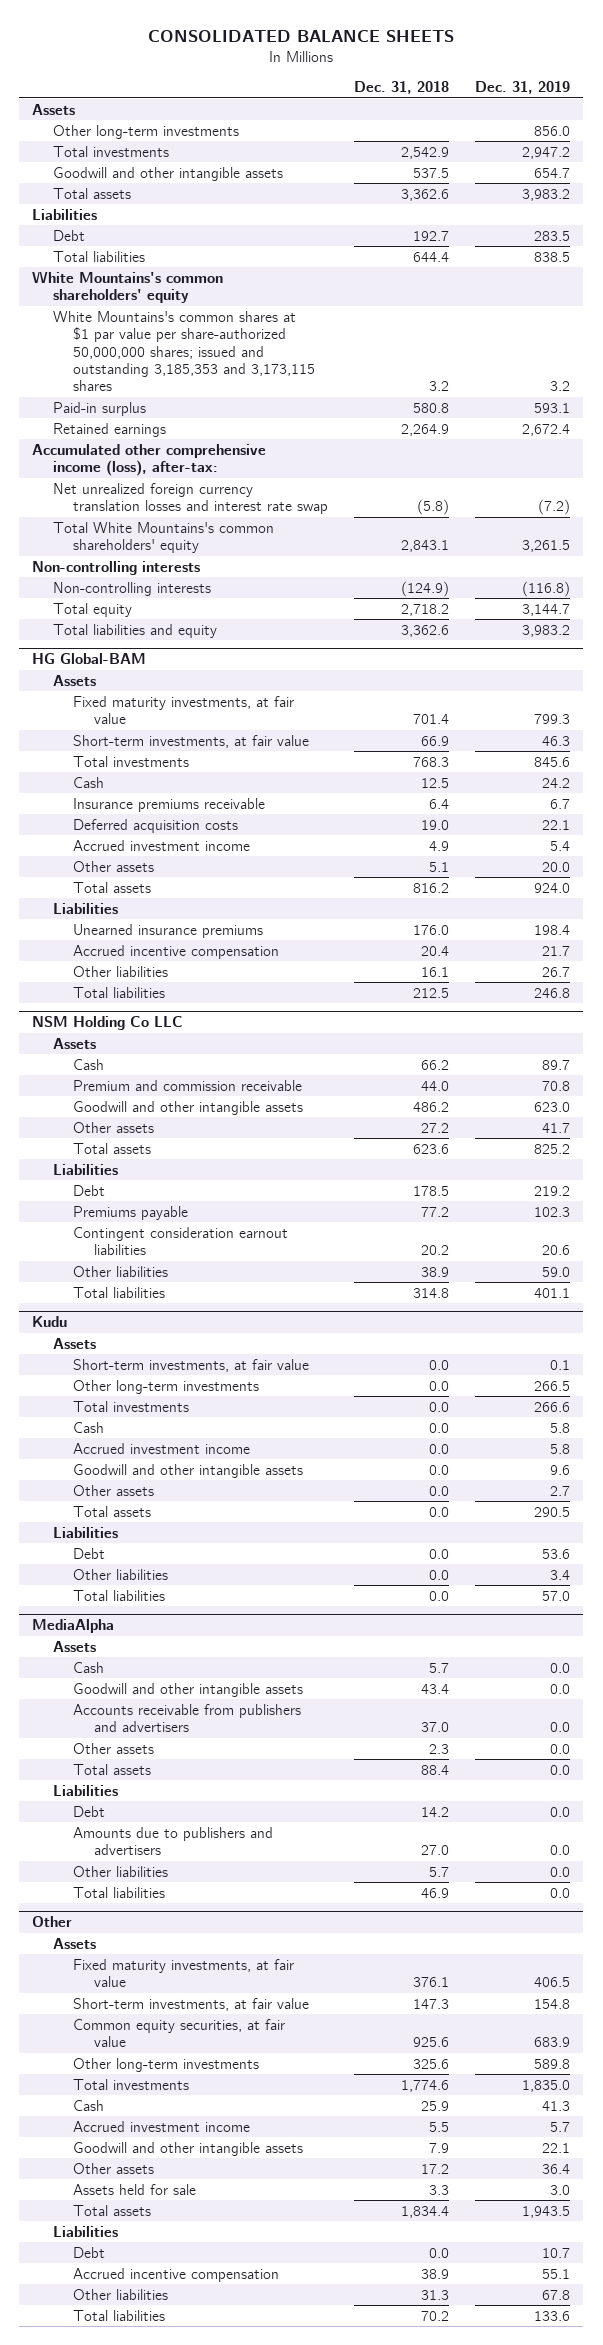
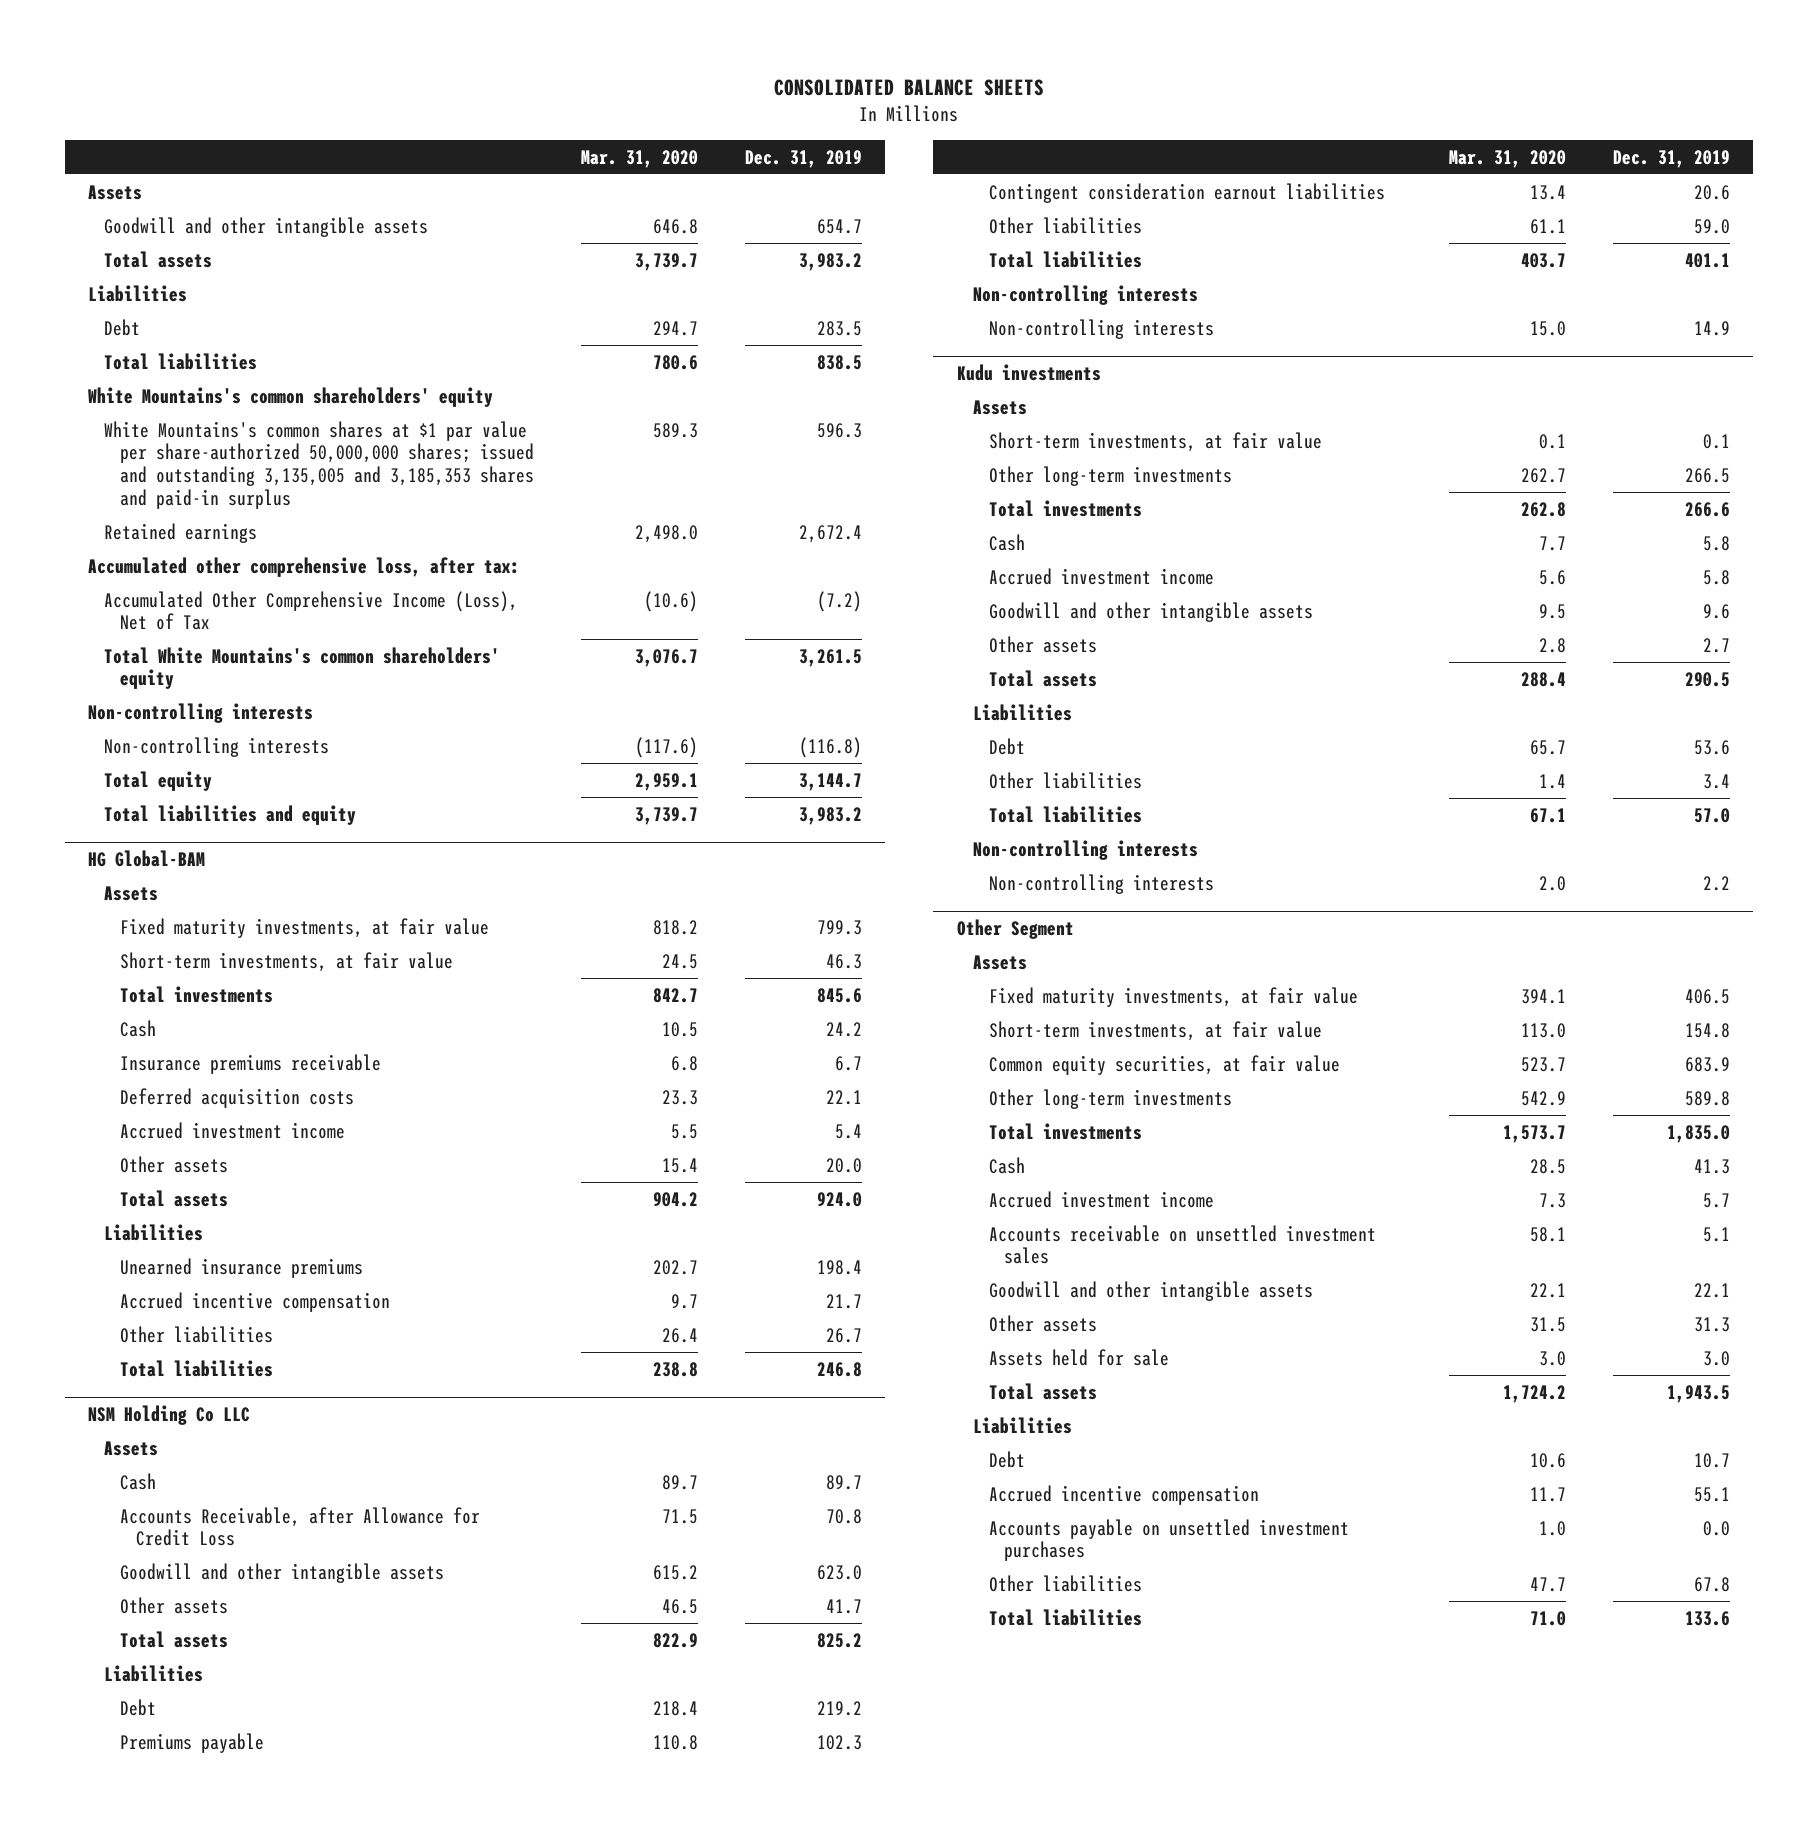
- | Dec. 31, 2018 | Dec. 31, 2019
+ | Mar. 31, 2020 | Dec. 31, 2019
- Other long-term investments | | 856.0
- Total investments | 2,542.9 | 2,947.2
- White Mountains's common shares at $1 par value per share-authorized 50,000,000 shares; issued and outstanding 3,185,353 and 3,173,115 shares | 3.2 | 3.2
- Paid-in surplus | 580.8 | 593.1
+ White Mountains's common shares at $1 par value per share-authorized 50,000,000 shares; issued and outstanding 3,135,005 and 3,185,353 shares and paid-in surplus | 589.3 | 596.3
- Accumulated other comprehensive income (loss), after-tax:
- Net unrealized foreign currency translation losses and interest rate swap | (5.8) | (7.2)
+ Accumulated other comprehensive loss, after tax:
+ Accumulated Other Comprehensive Income (Loss), Net of Tax | (10.6) | (7.2)
@ NSM Holding Co LLC
- Premium and commission receivable | 44.0 | 70.8
+ Accounts Receivable, after Allowance for Credit Loss | 71.5 | 70.8
- Kudu
@ NSM Holding Co LLC
+ Non-controlling interests
+ Non-controlling interests | 15.0 | 14.9
+ Kudu investments
- MediaAlpha
- Assets
- Cash | 5.7 | 0.0
- Goodwill and other intangible assets | 43.4 | 0.0
- Accounts receivable from publishers and advertisers | 37.0 | 0.0
- Other assets | 2.3 | 0.0
- Total assets | 88.4 | 0.0
- Liabilities
- Debt | 14.2 | 0.0
- Amounts due to publishers and advertisers | 27.0 | 0.0
- Other liabilities | 5.7 | 0.0
- Total liabilities | 46.9 | 0.0
- Other
+ Non-controlling interests
+ Non-controlling interests | 2.0 | 2.2
+ Other Segment
+ Accounts receivable on unsettled investment sales | 58.1 | 5.1
- Other assets | 17.2 | 36.4
+ Other assets | 31.5 | 31.3
+ Accounts payable on unsettled investment purchases | 1.0 | 0.0

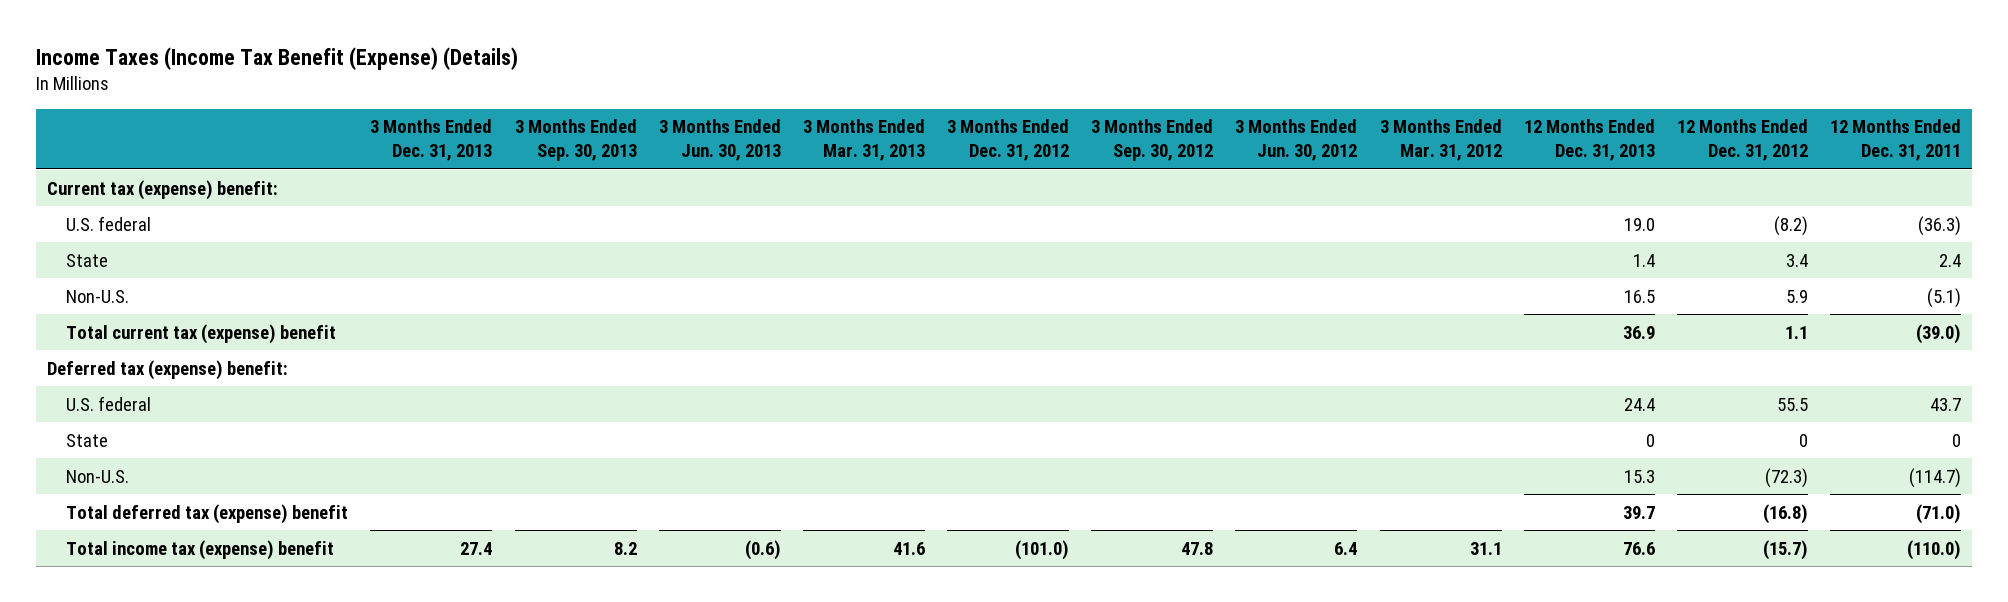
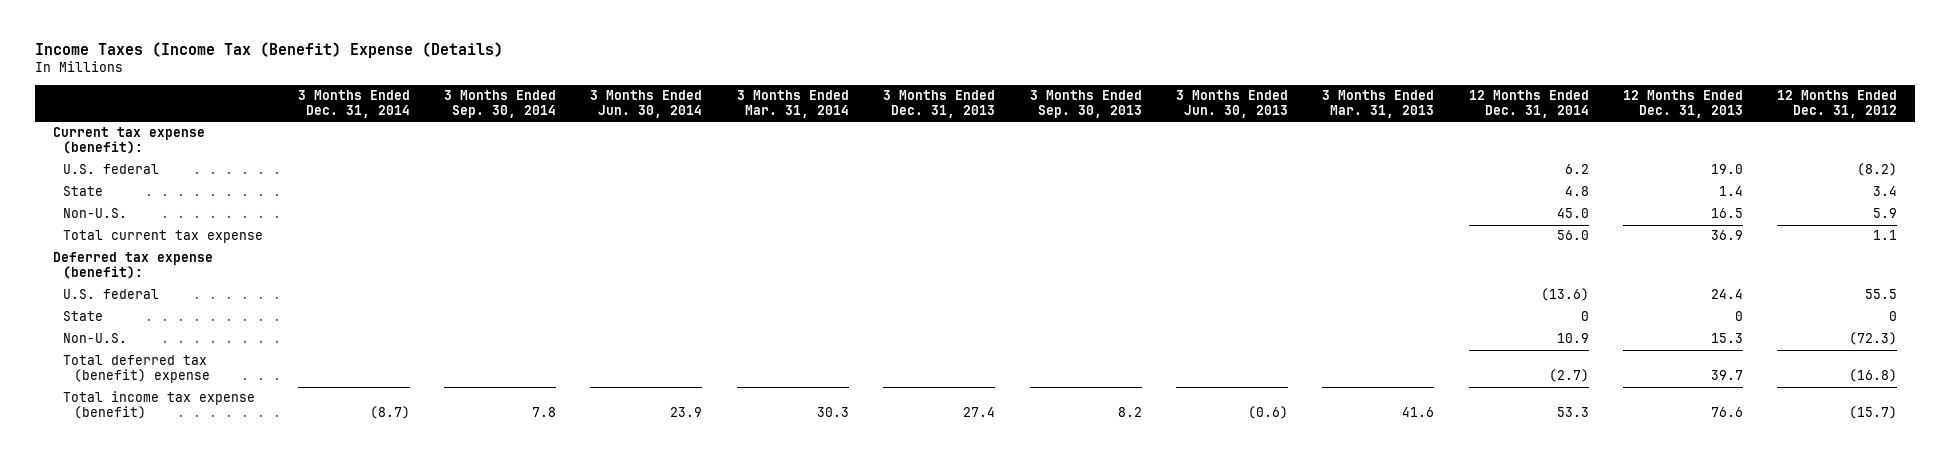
- Income Taxes (Income Tax Benefit (Expense) (Details)
+ Income Taxes (Income Tax (Benefit) Expense (Details)
- | 3 Months Ended Dec. 31, 2013 | 3 Months Ended Sep. 30, 2013 | 3 Months Ended Jun. 30, 2013 | 3 Months Ended Mar. 31, 2013 | 3 Months Ended Dec. 31, 2012 | 3 Months Ended Sep. 30, 2012 | 3 Months Ended Jun. 30, 2012 | 3 Months Ended Mar. 31, 2012 | 12 Months Ended Dec. 31, 2013 | 12 Months Ended Dec. 31, 2012 | 12 Months Ended Dec. 31, 2011
+ | 3 Months Ended Dec. 31, 2014 | 3 Months Ended Sep. 30, 2014 | 3 Months Ended Jun. 30, 2014 | 3 Months Ended Mar. 31, 2014 | 3 Months Ended Dec. 31, 2013 | 3 Months Ended Sep. 30, 2013 | 3 Months Ended Jun. 30, 2013 | 3 Months Ended Mar. 31, 2013 | 12 Months Ended Dec. 31, 2014 | 12 Months Ended Dec. 31, 2013 | 12 Months Ended Dec. 31, 2012
- Current tax (expense) benefit:
+ Current tax expense (benefit):
- Total current tax (expense) benefit | | | | | | | | | 36.9 | 1.1 | (39.0)
- Deferred tax (expense) benefit:
+ Total current tax expense | | | | | | | | | 56.0 | 36.9 | 1.1
+ Deferred tax expense (benefit):
- Total deferred tax (expense) benefit | | | | | | | | | 39.7 | (16.8) | (71.0)
- Total income tax (expense) benefit | 27.4 | 8.2 | (0.6) | 41.6 | (101.0) | 47.8 | 6.4 | 31.1 | 76.6 | (15.7) | (110.0)
+ Total deferred tax (benefit) expense | | | | | | | | | (2.7) | 39.7 | (16.8)
+ Total income tax expense (benefit) | (8.7) | 7.8 | 23.9 | 30.3 | 27.4 | 8.2 | (0.6) | 41.6 | 53.3 | 76.6 | (15.7)

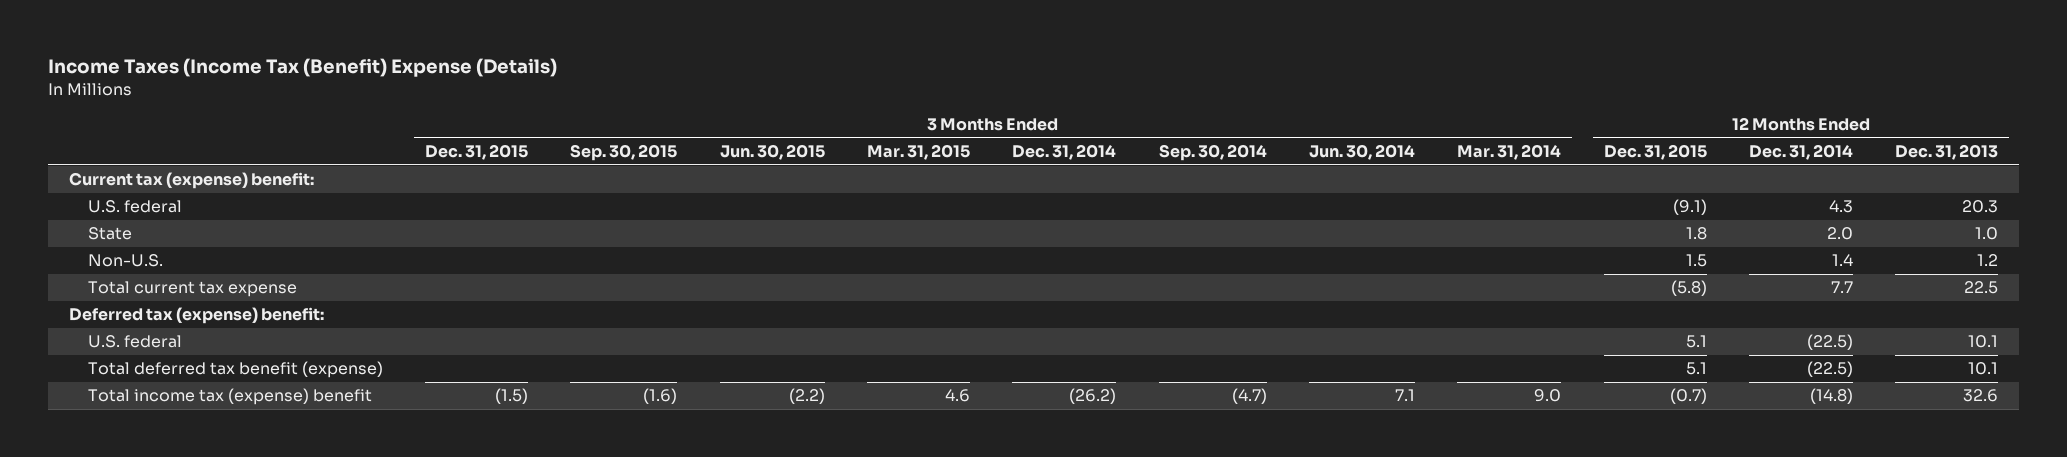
- | 3 Months Ended Dec. 31, 2014 | 3 Months Ended Sep. 30, 2014 | 3 Months Ended Jun. 30, 2014 | 3 Months Ended Mar. 31, 2014 | 3 Months Ended Dec. 31, 2013 | 3 Months Ended Sep. 30, 2013 | 3 Months Ended Jun. 30, 2013 | 3 Months Ended Mar. 31, 2013 | 12 Months Ended Dec. 31, 2014 | 12 Months Ended Dec. 31, 2013 | 12 Months Ended Dec. 31, 2012
+ | 3 Months Ended Dec. 31, 2015 | 3 Months Ended Sep. 30, 2015 | 3 Months Ended Jun. 30, 2015 | 3 Months Ended Mar. 31, 2015 | 3 Months Ended Dec. 31, 2014 | 3 Months Ended Sep. 30, 2014 | 3 Months Ended Jun. 30, 2014 | 3 Months Ended Mar. 31, 2014 | 12 Months Ended Dec. 31, 2015 | 12 Months Ended Dec. 31, 2014 | 12 Months Ended Dec. 31, 2013
- Current tax expense (benefit):
- U.S. federal | | | | | | | | | 6.2 | 19.0 | (8.2)
- State | | | | | | | | | 4.8 | 1.4 | 3.4
- Non-U.S. | | | | | | | | | 45.0 | 16.5 | 5.9
- Total current tax expense | | | | | | | | | 56.0 | 36.9 | 1.1
- Deferred tax expense (benefit):
- U.S. federal | | | | | | | | | (13.6) | 24.4 | 55.5
- State | | | | | | | | | 0 | 0 | 0
- Non-U.S. | | | | | | | | | 10.9 | 15.3 | (72.3)
- Total deferred tax (benefit) expense | | | | | | | | | (2.7) | 39.7 | (16.8)
- Total income tax expense (benefit) | (8.7) | 7.8 | 23.9 | 30.3 | 27.4 | 8.2 | (0.6) | 41.6 | 53.3 | 76.6 | (15.7)
+ Current tax (expense) benefit:
+ U.S. federal | | | | | | | | | (9.1) | 4.3 | 20.3
+ State | | | | | | | | | 1.8 | 2.0 | 1.0
+ Non-U.S. | | | | | | | | | 1.5 | 1.4 | 1.2
+ Total current tax expense | | | | | | | | | (5.8) | 7.7 | 22.5
+ Deferred tax (expense) benefit:
+ U.S. federal | | | | | | | | | 5.1 | (22.5) | 10.1
+ Total deferred tax benefit (expense) | | | | | | | | | 5.1 | (22.5) | 10.1
+ Total income tax (expense) benefit | (1.5) | (1.6) | (2.2) | 4.6 | (26.2) | (4.7) | 7.1 | 9.0 | (0.7) | (14.8) | 32.6

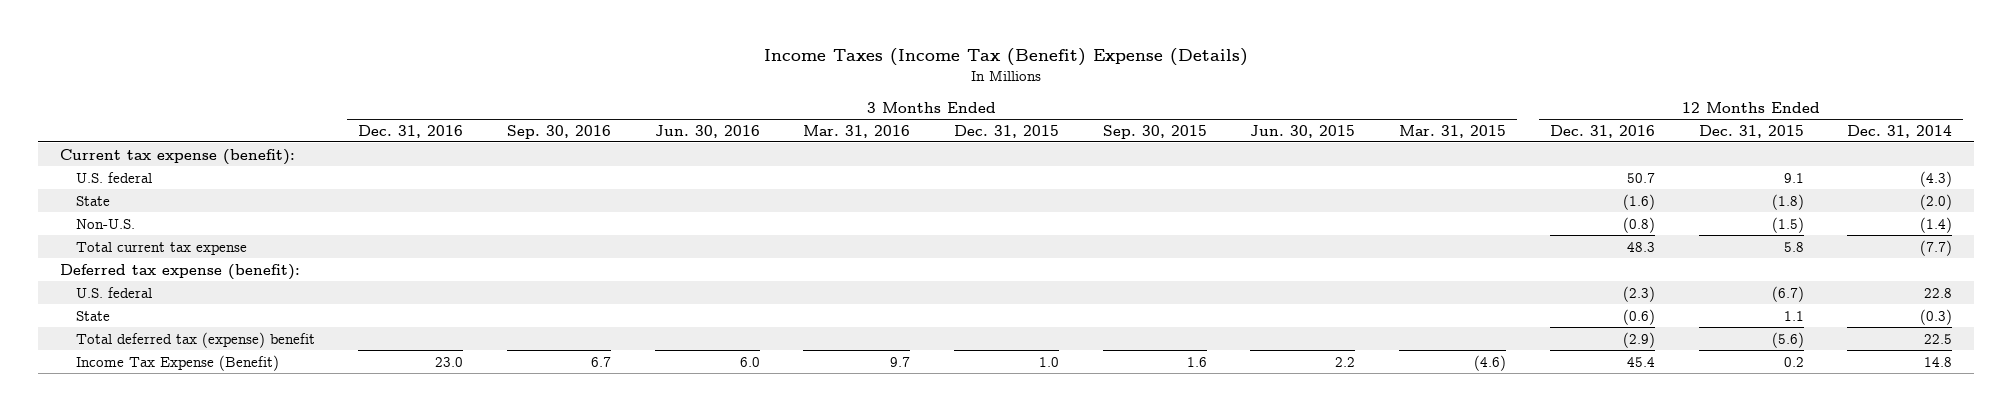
- | 3 Months Ended Dec. 31, 2015 | 3 Months Ended Sep. 30, 2015 | 3 Months Ended Jun. 30, 2015 | 3 Months Ended Mar. 31, 2015 | 3 Months Ended Dec. 31, 2014 | 3 Months Ended Sep. 30, 2014 | 3 Months Ended Jun. 30, 2014 | 3 Months Ended Mar. 31, 2014 | 12 Months Ended Dec. 31, 2015 | 12 Months Ended Dec. 31, 2014 | 12 Months Ended Dec. 31, 2013
+ | 3 Months Ended Dec. 31, 2016 | 3 Months Ended Sep. 30, 2016 | 3 Months Ended Jun. 30, 2016 | 3 Months Ended Mar. 31, 2016 | 3 Months Ended Dec. 31, 2015 | 3 Months Ended Sep. 30, 2015 | 3 Months Ended Jun. 30, 2015 | 3 Months Ended Mar. 31, 2015 | 12 Months Ended Dec. 31, 2016 | 12 Months Ended Dec. 31, 2015 | 12 Months Ended Dec. 31, 2014
- Current tax (expense) benefit:
- U.S. federal | | | | | | | | | (9.1) | 4.3 | 20.3
- State | | | | | | | | | 1.8 | 2.0 | 1.0
- Non-U.S. | | | | | | | | | 1.5 | 1.4 | 1.2
- Total current tax expense | | | | | | | | | (5.8) | 7.7 | 22.5
- Deferred tax (expense) benefit:
- U.S. federal | | | | | | | | | 5.1 | (22.5) | 10.1
- Total deferred tax benefit (expense) | | | | | | | | | 5.1 | (22.5) | 10.1
- Total income tax (expense) benefit | (1.5) | (1.6) | (2.2) | 4.6 | (26.2) | (4.7) | 7.1 | 9.0 | (0.7) | (14.8) | 32.6
+ Current tax expense (benefit):
+ U.S. federal | | | | | | | | | 50.7 | 9.1 | (4.3)
+ State | | | | | | | | | (1.6) | (1.8) | (2.0)
+ Non-U.S. | | | | | | | | | (0.8) | (1.5) | (1.4)
+ Total current tax expense | | | | | | | | | 48.3 | 5.8 | (7.7)
+ Deferred tax expense (benefit):
+ U.S. federal | | | | | | | | | (2.3) | (6.7) | 22.8
+ State | | | | | | | | | (0.6) | 1.1 | (0.3)
+ Total deferred tax (expense) benefit | | | | | | | | | (2.9) | (5.6) | 22.5
+ Income Tax Expense (Benefit) | 23.0 | 6.7 | 6.0 | 9.7 | 1.0 | 1.6 | 2.2 | (4.6) | 45.4 | 0.2 | 14.8

